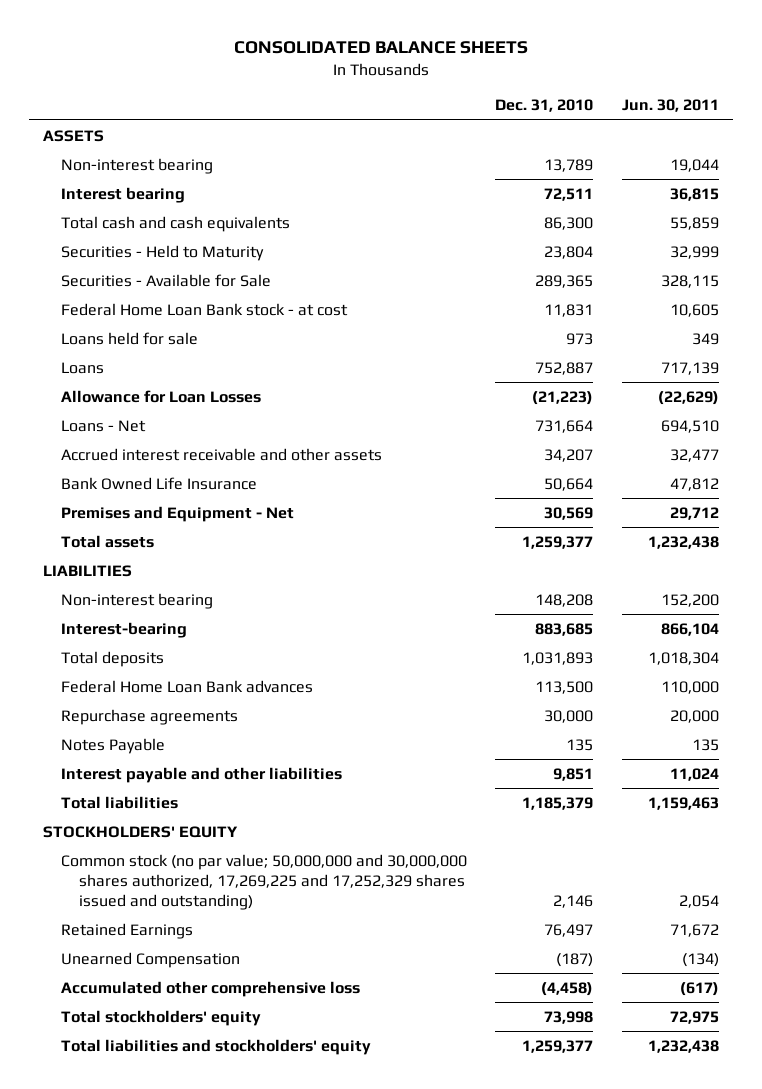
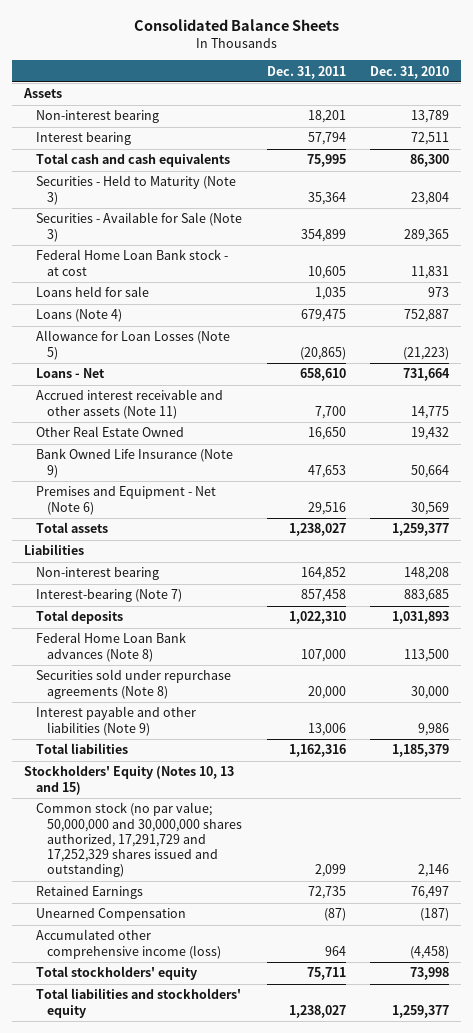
- CONSOLIDATED BALANCE SHEETS
+ Consolidated Balance Sheets
- | Dec. 31, 2010 | Jun. 30, 2011
+ | Dec. 31, 2011 | Dec. 31, 2010
- ASSETS
+ Assets
- Securities - Held to Maturity | 23,804 | 32,999
- Securities - Available for Sale | 289,365 | 328,115
+ Securities - Held to Maturity (Note 3) | 35,364 | 23,804
+ Securities - Available for Sale (Note 3) | 354,899 | 289,365
- Loans | 752,887 | 717,139
- Allowance for Loan Losses | (21,223) | (22,629)
+ Loans (Note 4) | 679,475 | 752,887
+ Allowance for Loan Losses (Note 5) | (20,865) | (21,223)
- Accrued interest receivable and other assets | 34,207 | 32,477
- Bank Owned Life Insurance | 50,664 | 47,812
- Premises and Equipment - Net | 30,569 | 29,712
+ Accrued interest receivable and other assets (Note 11) | 7,700 | 14,775
+ Other Real Estate Owned | 16,650 | 19,432
+ Bank Owned Life Insurance (Note 9) | 47,653 | 50,664
+ Premises and Equipment - Net (Note 6) | 29,516 | 30,569
- LIABILITIES
+ Liabilities
- Interest-bearing | 883,685 | 866,104
+ Interest-bearing (Note 7) | 857,458 | 883,685
- Federal Home Loan Bank advances | 113,500 | 110,000
- Repurchase agreements | 30,000 | 20,000
- Notes Payable | 135 | 135
- Interest payable and other liabilities | 9,851 | 11,024
+ Federal Home Loan Bank advances (Note 8) | 107,000 | 113,500
+ Securities sold under repurchase agreements (Note 8) | 20,000 | 30,000
+ Interest payable and other liabilities (Note 9) | 13,006 | 9,986
- STOCKHOLDERS' EQUITY
- Common stock (no par value; 50,000,000 and 30,000,000 shares authorized, 17,269,225 and 17,252,329 shares issued and outstanding) | 2,146 | 2,054
+ Stockholders' Equity (Notes 10, 13 and 15)
+ Common stock (no par value; 50,000,000 and 30,000,000 shares authorized, 17,291,729 and 17,252,329 shares issued and outstanding) | 2,099 | 2,146
- Accumulated other comprehensive loss | (4,458) | (617)
+ Accumulated other comprehensive income (loss) | 964 | (4,458)

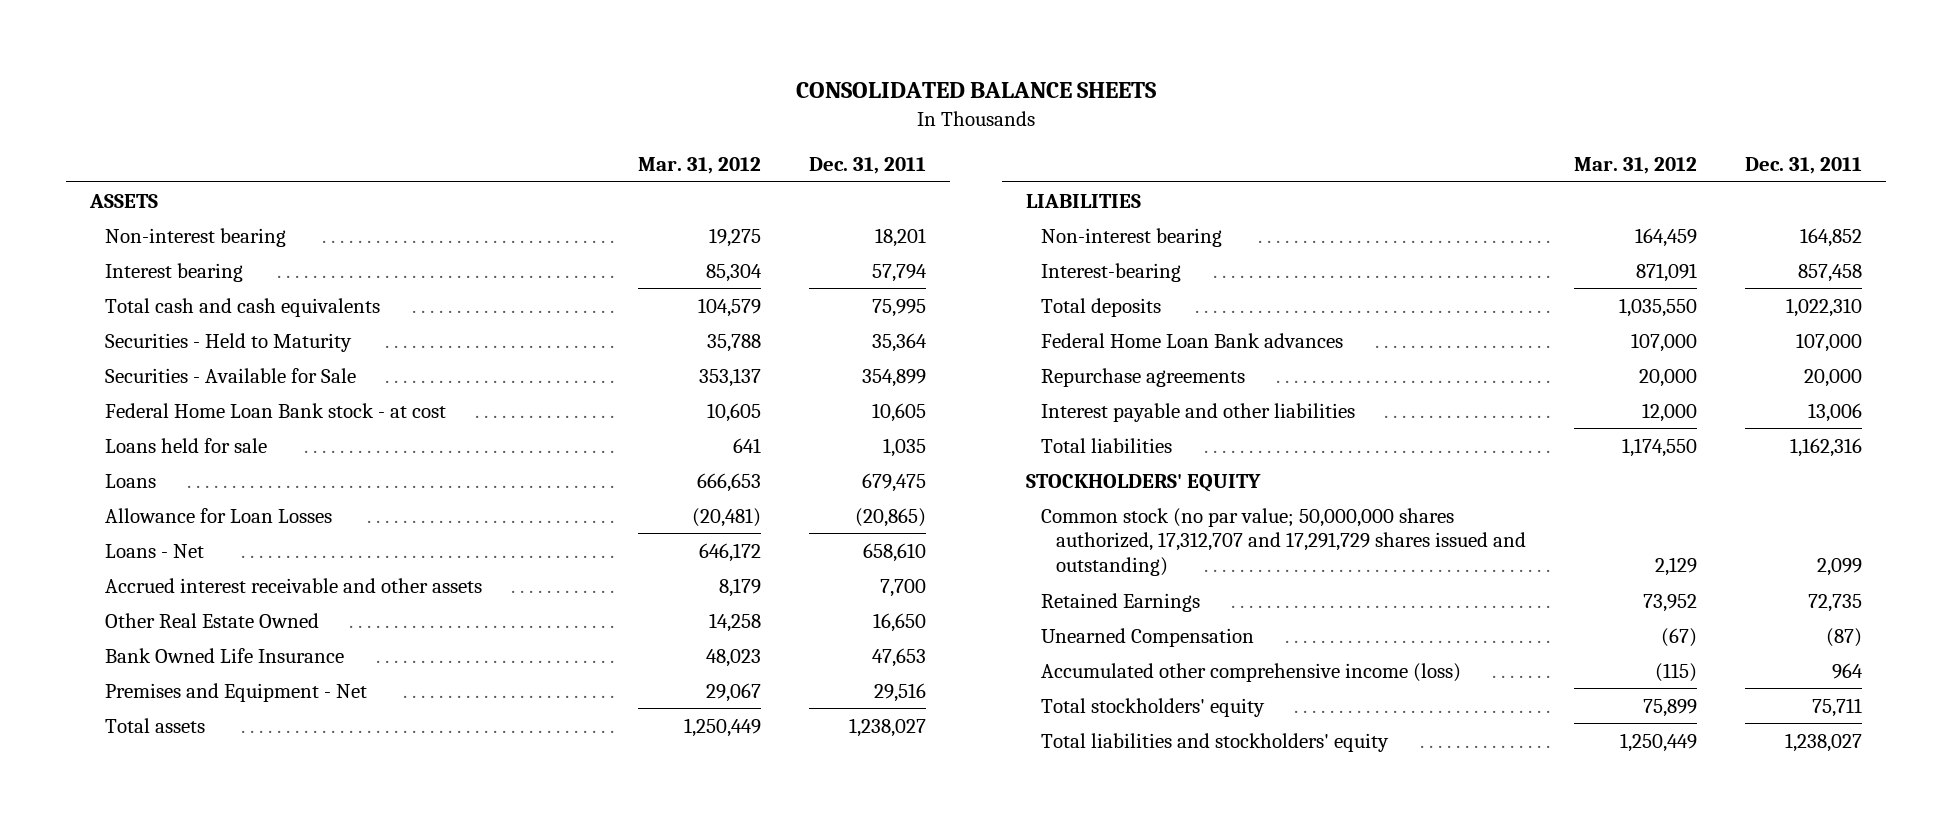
- Consolidated Balance Sheets
+ CONSOLIDATED BALANCE SHEETS
- | Dec. 31, 2011 | Dec. 31, 2010
+ | Mar. 31, 2012 | Dec. 31, 2011
- Assets
+ ASSETS
- Securities - Held to Maturity (Note 3) | 35,364 | 23,804
- Securities - Available for Sale (Note 3) | 354,899 | 289,365
+ Securities - Held to Maturity | 35,788 | 35,364
+ Securities - Available for Sale | 353,137 | 354,899
- Loans (Note 4) | 679,475 | 752,887
- Allowance for Loan Losses (Note 5) | (20,865) | (21,223)
+ Loans | 666,653 | 679,475
+ Allowance for Loan Losses | (20,481) | (20,865)
- Accrued interest receivable and other assets (Note 11) | 7,700 | 14,775
+ Accrued interest receivable and other assets | 8,179 | 7,700
- Bank Owned Life Insurance (Note 9) | 47,653 | 50,664
- Premises and Equipment - Net (Note 6) | 29,516 | 30,569
+ Bank Owned Life Insurance | 48,023 | 47,653
+ Premises and Equipment - Net | 29,067 | 29,516
- Liabilities
+ LIABILITIES
- Interest-bearing (Note 7) | 857,458 | 883,685
+ Interest-bearing | 871,091 | 857,458
- Federal Home Loan Bank advances (Note 8) | 107,000 | 113,500
- Securities sold under repurchase agreements (Note 8) | 20,000 | 30,000
- Interest payable and other liabilities (Note 9) | 13,006 | 9,986
+ Federal Home Loan Bank advances | 107,000 | 107,000
+ Repurchase agreements | 20,000 | 20,000
+ Interest payable and other liabilities | 12,000 | 13,006
- Stockholders' Equity (Notes 10, 13 and 15)
- Common stock (no par value; 50,000,000 and 30,000,000 shares authorized, 17,291,729 and 17,252,329 shares issued and outstanding) | 2,099 | 2,146
+ STOCKHOLDERS' EQUITY
+ Common stock (no par value; 50,000,000 shares authorized, 17,312,707 and 17,291,729 shares issued and outstanding) | 2,129 | 2,099

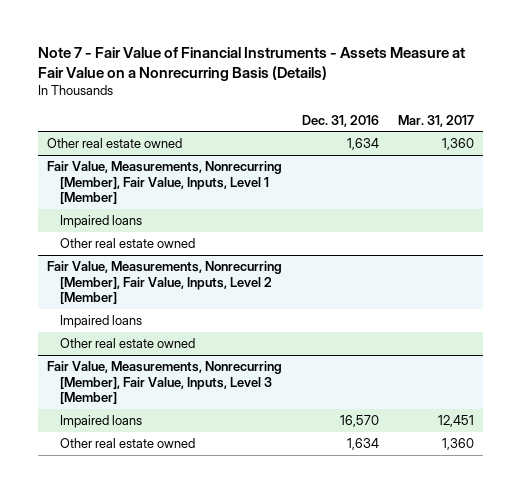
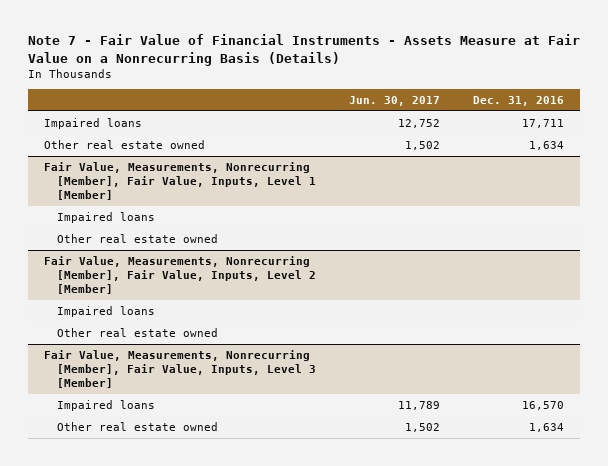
- | Dec. 31, 2016 | Mar. 31, 2017
+ | Jun. 30, 2017 | Dec. 31, 2016
+ Impaired loans | 12,752 | 17,711

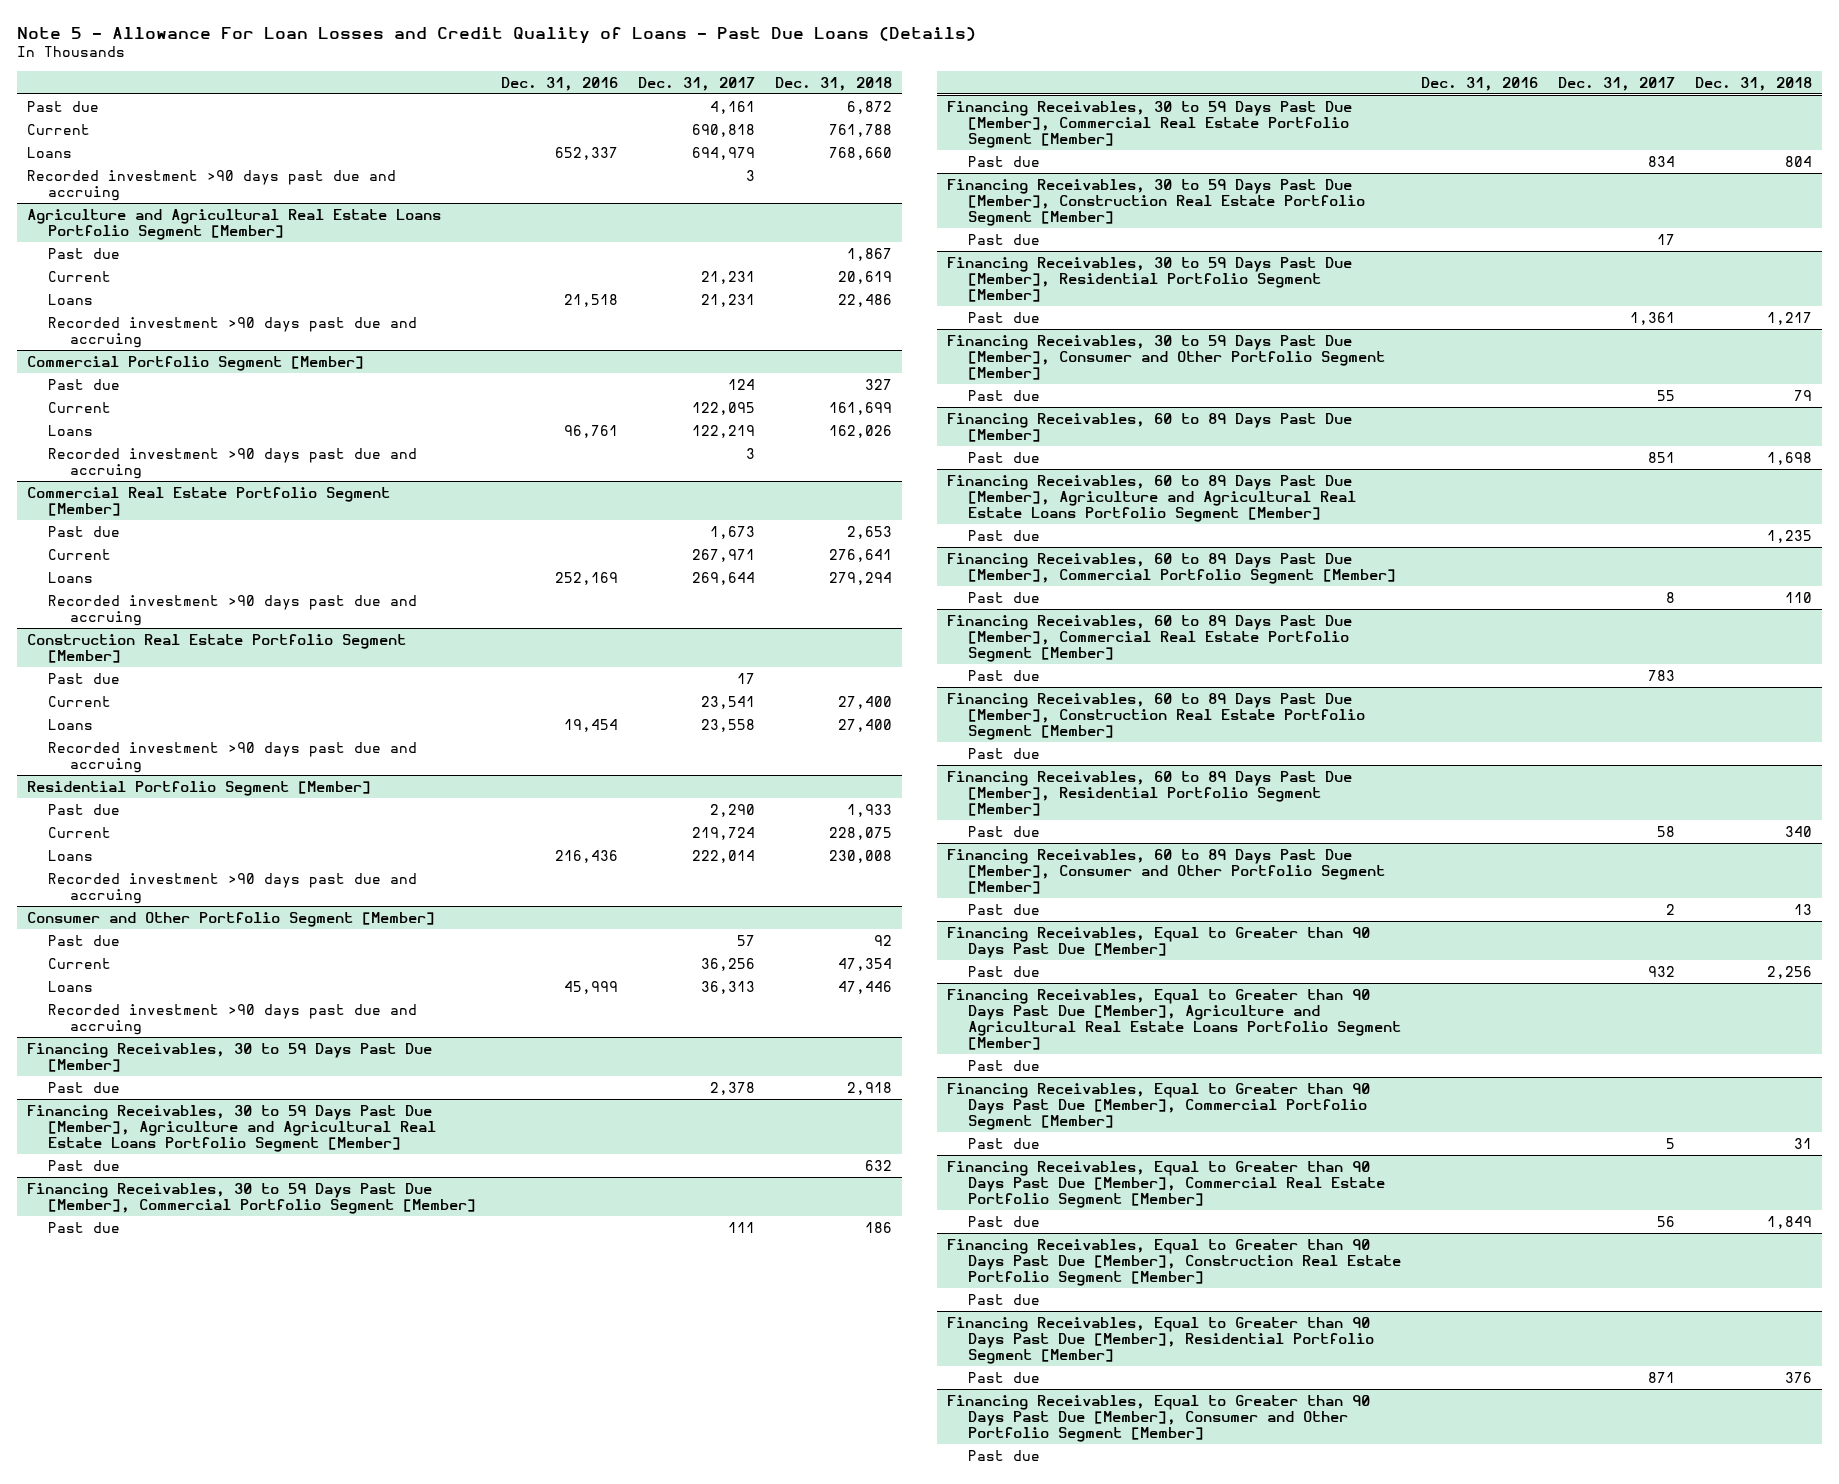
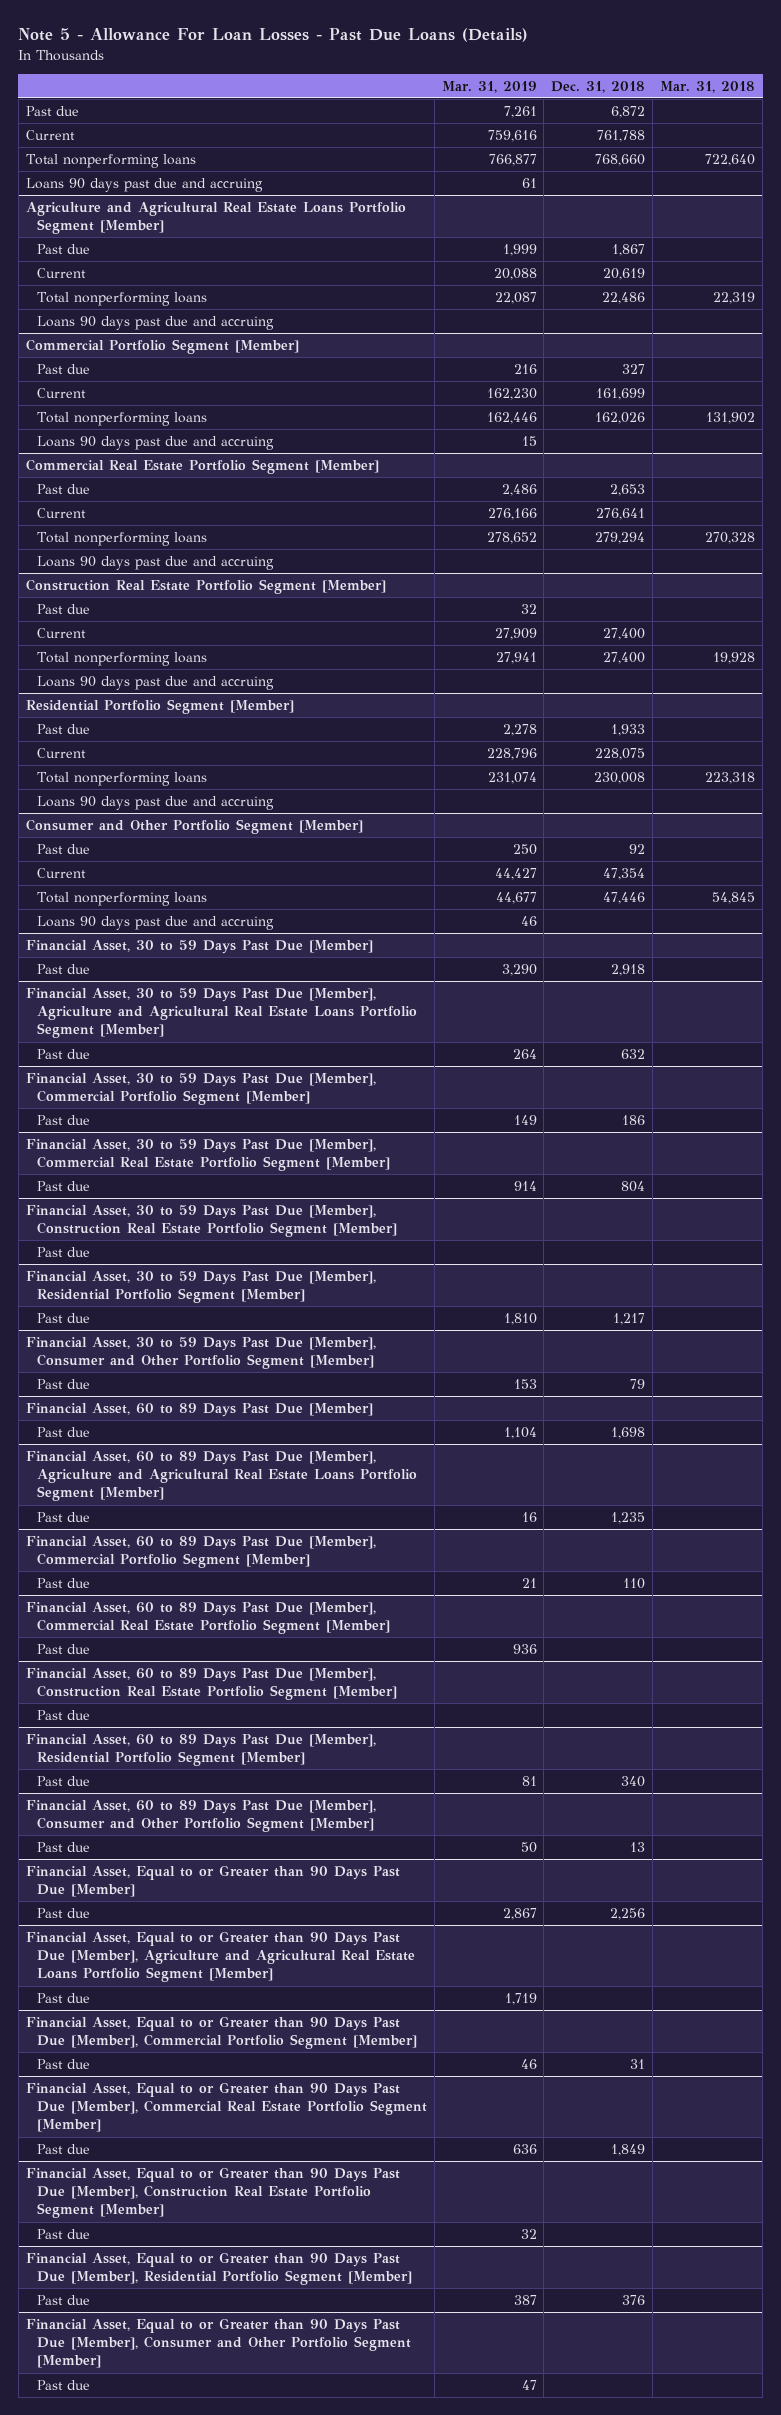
- Note 5 - Allowance For Loan Losses and Credit Quality of Loans - Past Due Loans (Details)
+ Note 5 - Allowance For Loan Losses - Past Due Loans (Details)
- | Dec. 31, 2016 | Dec. 31, 2017 | Dec. 31, 2018
+ | Mar. 31, 2019 | Dec. 31, 2018 | Mar. 31, 2018
- Loans | 652,337 | 694,979 | 768,660
- Recorded investment >90 days past due and accruing | | 3 |
+ Total nonperforming loans | 766,877 | 768,660 | 722,640
+ Loans 90 days past due and accruing | 61 | |
@ Agriculture and Agricultural Real Estate Loans Portfolio Segment [Member]
- Loans | 21,518 | 21,231 | 22,486
- Recorded investment >90 days past due and accruing
+ Total nonperforming loans | 22,087 | 22,486 | 22,319
+ Loans 90 days past due and accruing
@ Commercial Portfolio Segment [Member]
- Loans | 96,761 | 122,219 | 162,026
- Recorded investment >90 days past due and accruing | | 3 |
+ Total nonperforming loans | 162,446 | 162,026 | 131,902
+ Loans 90 days past due and accruing | 15 | |
@ Commercial Real Estate Portfolio Segment [Member]
- Loans | 252,169 | 269,644 | 279,294
- Recorded investment >90 days past due and accruing
+ Total nonperforming loans | 278,652 | 279,294 | 270,328
+ Loans 90 days past due and accruing
@ Construction Real Estate Portfolio Segment [Member]
- Loans | 19,454 | 23,558 | 27,400
- Recorded investment >90 days past due and accruing
+ Total nonperforming loans | 27,941 | 27,400 | 19,928
+ Loans 90 days past due and accruing
@ Residential Portfolio Segment [Member]
- Loans | 216,436 | 222,014 | 230,008
- Recorded investment >90 days past due and accruing
+ Total nonperforming loans | 231,074 | 230,008 | 223,318
+ Loans 90 days past due and accruing
@ Consumer and Other Portfolio Segment [Member]
- Loans | 45,999 | 36,313 | 47,446
- Recorded investment >90 days past due and accruing
- Financing Receivables, 30 to 59 Days Past Due [Member]
@ Consumer and Other Portfolio Segment [Member]
+ Total nonperforming loans | 44,677 | 47,446 | 54,845
+ Loans 90 days past due and accruing | 46 | |
+ Financial Asset, 30 to 59 Days Past Due [Member]
- Financing Receivables, 30 to 59 Days Past Due [Member], Agriculture and Agricultural Real Estate Loans Portfolio Segment [Member]
+ Financial Asset, 30 to 59 Days Past Due [Member], Agriculture and Agricultural Real Estate Loans Portfolio Segment [Member]
- Financing Receivables, 30 to 59 Days Past Due [Member], Commercial Portfolio Segment [Member]
+ Financial Asset, 30 to 59 Days Past Due [Member], Commercial Portfolio Segment [Member]
- Financing Receivables, 30 to 59 Days Past Due [Member], Commercial Real Estate Portfolio Segment [Member]
+ Financial Asset, 30 to 59 Days Past Due [Member], Commercial Real Estate Portfolio Segment [Member]
- Financing Receivables, 30 to 59 Days Past Due [Member], Construction Real Estate Portfolio Segment [Member]
+ Financial Asset, 30 to 59 Days Past Due [Member], Construction Real Estate Portfolio Segment [Member]
- Financing Receivables, 30 to 59 Days Past Due [Member], Residential Portfolio Segment [Member]
+ Financial Asset, 30 to 59 Days Past Due [Member], Residential Portfolio Segment [Member]
- Financing Receivables, 30 to 59 Days Past Due [Member], Consumer and Other Portfolio Segment [Member]
+ Financial Asset, 30 to 59 Days Past Due [Member], Consumer and Other Portfolio Segment [Member]
- Financing Receivables, 60 to 89 Days Past Due [Member]
+ Financial Asset, 60 to 89 Days Past Due [Member]
- Financing Receivables, 60 to 89 Days Past Due [Member], Agriculture and Agricultural Real Estate Loans Portfolio Segment [Member]
+ Financial Asset, 60 to 89 Days Past Due [Member], Agriculture and Agricultural Real Estate Loans Portfolio Segment [Member]
- Financing Receivables, 60 to 89 Days Past Due [Member], Commercial Portfolio Segment [Member]
+ Financial Asset, 60 to 89 Days Past Due [Member], Commercial Portfolio Segment [Member]
- Financing Receivables, 60 to 89 Days Past Due [Member], Commercial Real Estate Portfolio Segment [Member]
+ Financial Asset, 60 to 89 Days Past Due [Member], Commercial Real Estate Portfolio Segment [Member]
- Financing Receivables, 60 to 89 Days Past Due [Member], Construction Real Estate Portfolio Segment [Member]
+ Financial Asset, 60 to 89 Days Past Due [Member], Construction Real Estate Portfolio Segment [Member]
- Financing Receivables, 60 to 89 Days Past Due [Member], Residential Portfolio Segment [Member]
+ Financial Asset, 60 to 89 Days Past Due [Member], Residential Portfolio Segment [Member]
- Financing Receivables, 60 to 89 Days Past Due [Member], Consumer and Other Portfolio Segment [Member]
+ Financial Asset, 60 to 89 Days Past Due [Member], Consumer and Other Portfolio Segment [Member]
- Financing Receivables, Equal to Greater than 90 Days Past Due [Member]
+ Financial Asset, Equal to or Greater than 90 Days Past Due [Member]
- Financing Receivables, Equal to Greater than 90 Days Past Due [Member], Agriculture and Agricultural Real Estate Loans Portfolio Segment [Member]
+ Financial Asset, Equal to or Greater than 90 Days Past Due [Member], Agriculture and Agricultural Real Estate Loans Portfolio Segment [Member]
- Financing Receivables, Equal to Greater than 90 Days Past Due [Member], Commercial Portfolio Segment [Member]
+ Financial Asset, Equal to or Greater than 90 Days Past Due [Member], Commercial Portfolio Segment [Member]
- Financing Receivables, Equal to Greater than 90 Days Past Due [Member], Commercial Real Estate Portfolio Segment [Member]
+ Financial Asset, Equal to or Greater than 90 Days Past Due [Member], Commercial Real Estate Portfolio Segment [Member]
- Financing Receivables, Equal to Greater than 90 Days Past Due [Member], Construction Real Estate Portfolio Segment [Member]
+ Financial Asset, Equal to or Greater than 90 Days Past Due [Member], Construction Real Estate Portfolio Segment [Member]
- Financing Receivables, Equal to Greater than 90 Days Past Due [Member], Residential Portfolio Segment [Member]
+ Financial Asset, Equal to or Greater than 90 Days Past Due [Member], Residential Portfolio Segment [Member]
- Financing Receivables, Equal to Greater than 90 Days Past Due [Member], Consumer and Other Portfolio Segment [Member]
+ Financial Asset, Equal to or Greater than 90 Days Past Due [Member], Consumer and Other Portfolio Segment [Member]

